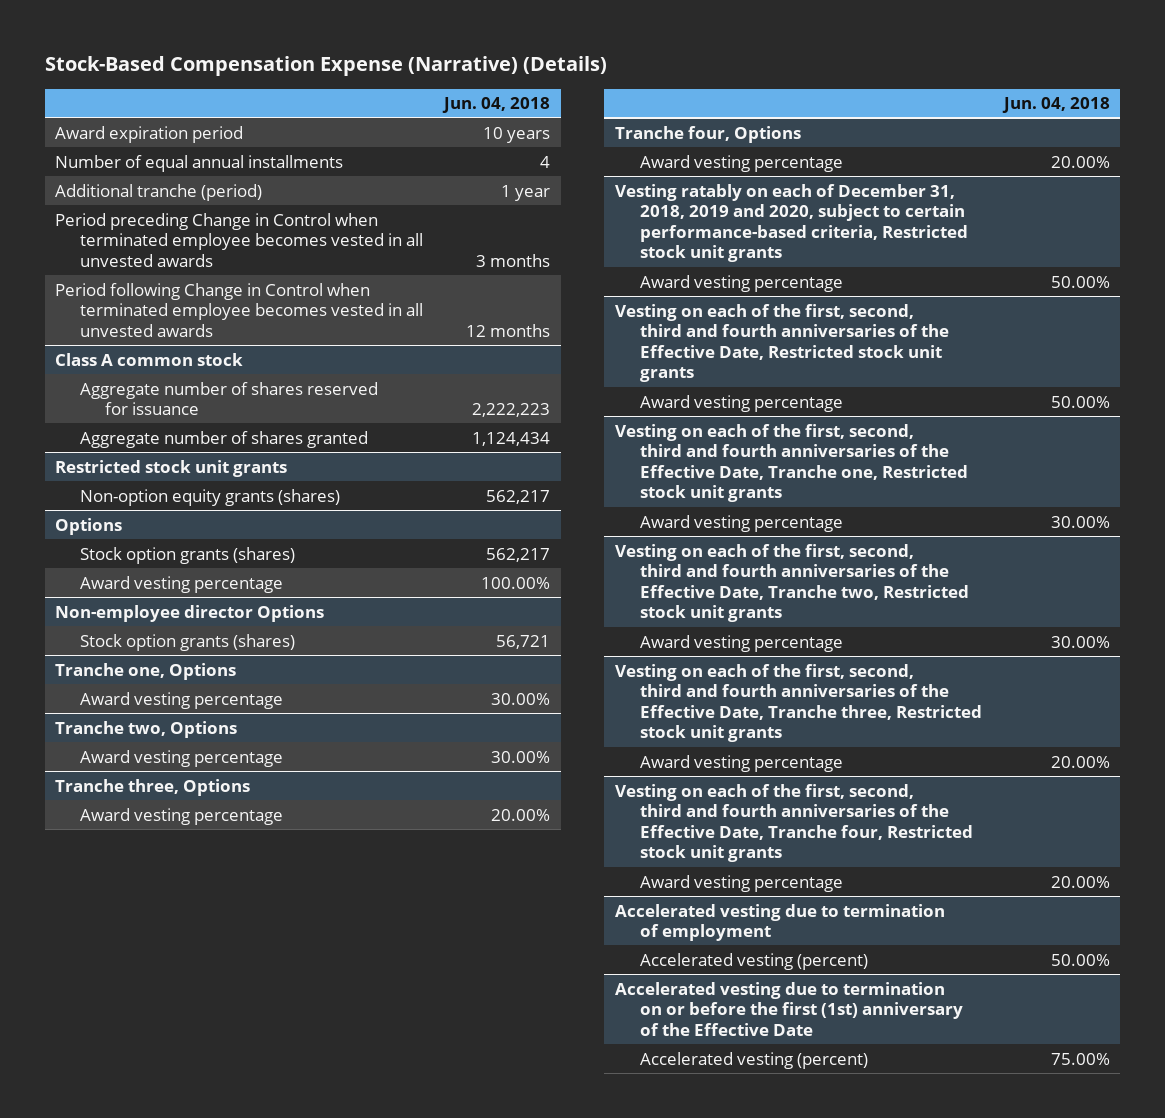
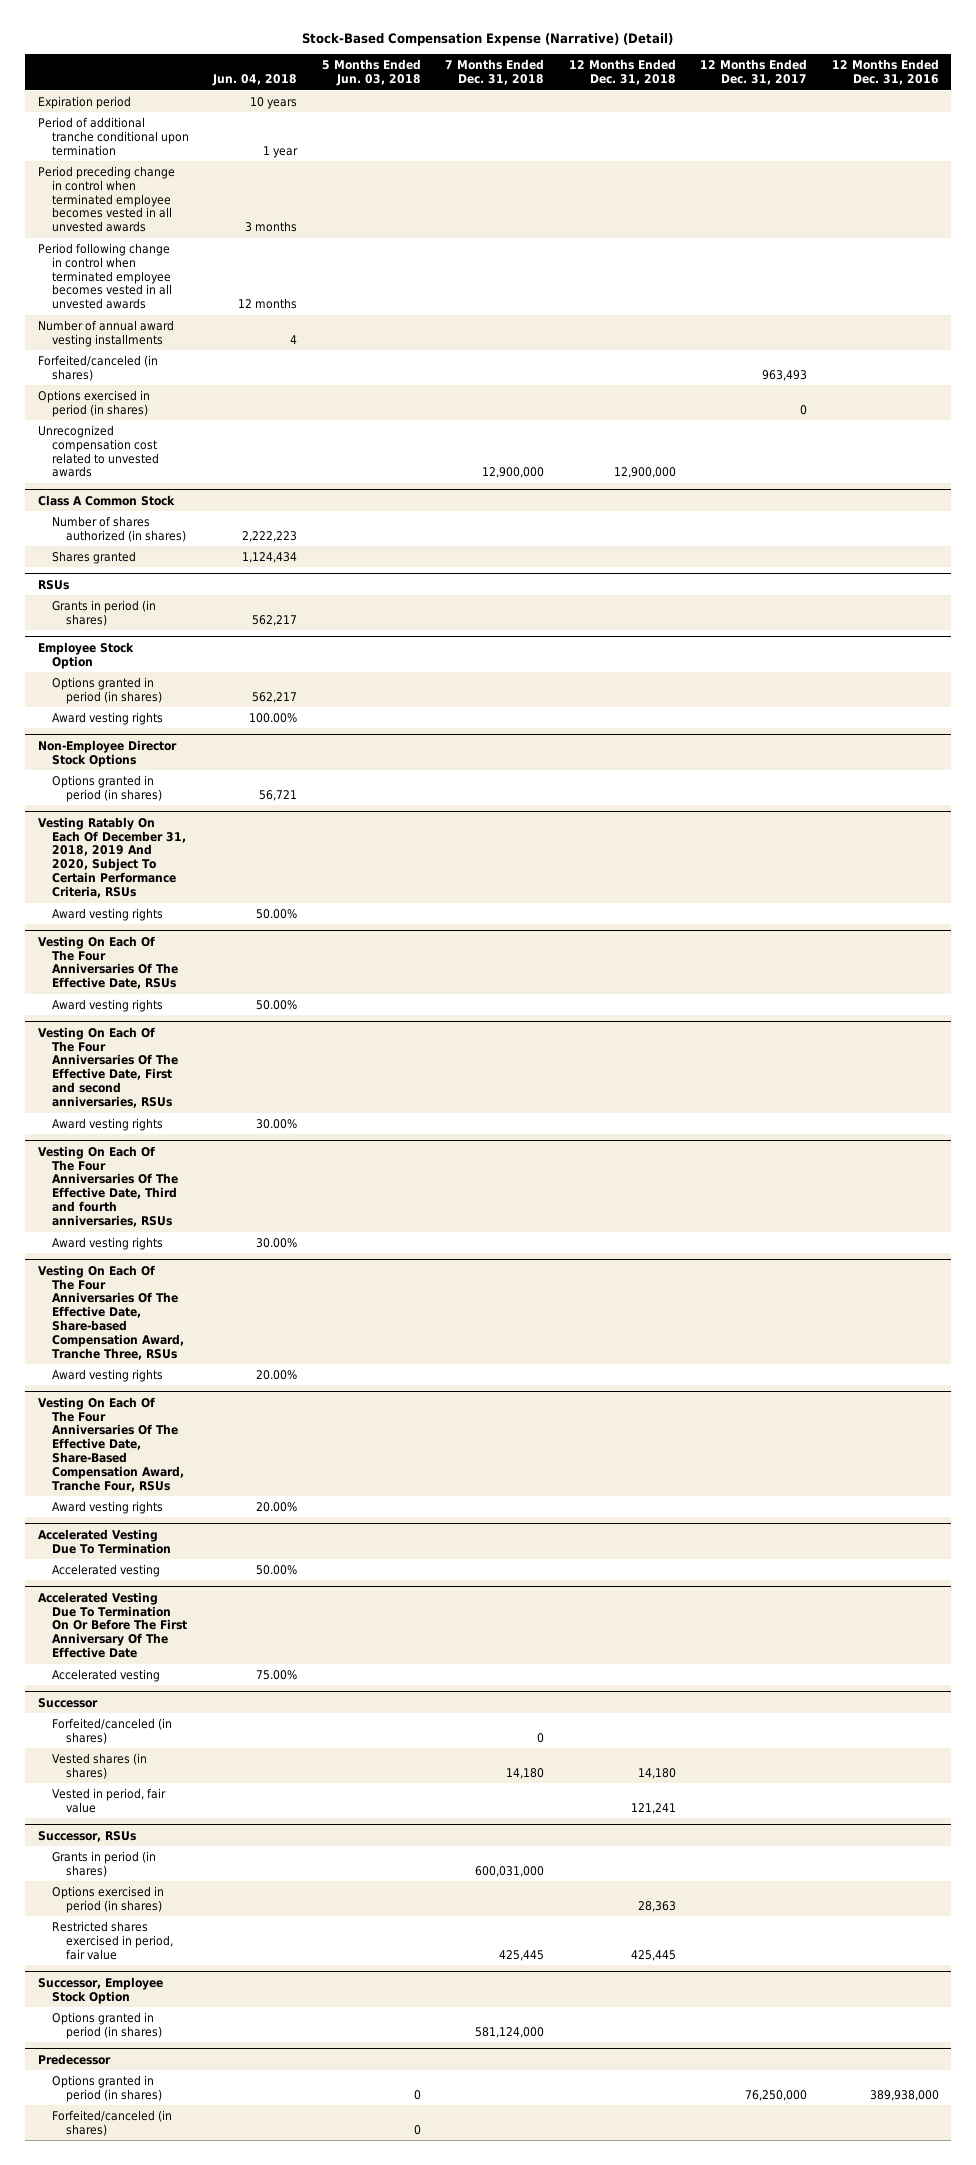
- Stock-Based Compensation Expense (Narrative) (Details)
+ Stock-Based Compensation Expense (Narrative) (Detail)
- | Jun. 04, 2018
+ | Jun. 04, 2018 | 5 Months Ended Jun. 03, 2018 | 7 Months Ended Dec. 31, 2018 | 12 Months Ended Dec. 31, 2018 | 12 Months Ended Dec. 31, 2017 | 12 Months Ended Dec. 31, 2016
- Award expiration period | 10 years
- Number of equal annual installments | 4
- Additional tranche (period) | 1 year
- Period preceding Change in Control when terminated employee becomes vested in all unvested awards | 3 months
- Period following Change in Control when terminated employee becomes vested in all unvested awards | 12 months
- Class A common stock
- Aggregate number of shares reserved for issuance | 2,222,223
- Aggregate number of shares granted | 1,124,434
- Restricted stock unit grants
- Non-option equity grants (shares) | 562,217
- Options
- Stock option grants (shares) | 562,217
- Award vesting percentage | 100.00%
- Non-employee director Options
- Stock option grants (shares) | 56,721
- Tranche one, Options
- Award vesting percentage | 30.00%
- Tranche two, Options
- Award vesting percentage | 30.00%
- Tranche three, Options
- Award vesting percentage | 20.00%
- Tranche four, Options
- Award vesting percentage | 20.00%
- Vesting ratably on each of December 31, 2018, 2019 and 2020, subject to certain performance-based criteria, Restricted stock unit grants
- Award vesting percentage | 50.00%
- Vesting on each of the first, second, third and fourth anniversaries of the Effective Date, Restricted stock unit grants
- Award vesting percentage | 50.00%
- Vesting on each of the first, second, third and fourth anniversaries of the Effective Date, Tranche one, Restricted stock unit grants
- Award vesting percentage | 30.00%
- Vesting on each of the first, second, third and fourth anniversaries of the Effective Date, Tranche two, Restricted stock unit grants
- Award vesting percentage | 30.00%
- Vesting on each of the first, second, third and fourth anniversaries of the Effective Date, Tranche three, Restricted stock unit grants
- Award vesting percentage | 20.00%
- Vesting on each of the first, second, third and fourth anniversaries of the Effective Date, Tranche four, Restricted stock unit grants
- Award vesting percentage | 20.00%
- Accelerated vesting due to termination of employment
- Accelerated vesting (percent) | 50.00%
- Accelerated vesting due to termination on or before the first (1st) anniversary of the Effective Date
- Accelerated vesting (percent) | 75.00%
+ Expiration period | 10 years | | | | |
+ Period of additional tranche conditional upon termination | 1 year | | | | |
+ Period preceding change in control when terminated employee becomes vested in all unvested awards | 3 months | | | | |
+ Period following change in control when terminated employee becomes vested in all unvested awards | 12 months | | | | |
+ Number of annual award vesting installments | 4 | | | | |
+ Forfeited/canceled (in shares) | | | | | 963,493 |
+ Options exercised in period (in shares) | | | | | 0 |
+ Unrecognized compensation cost related to unvested awards | | | 12,900,000 | 12,900,000 | |
+ Class A Common Stock
+ Number of shares authorized (in shares) | 2,222,223 | | | | |
+ Shares granted | 1,124,434 | | | | |
+ RSUs
+ Grants in period (in shares) | 562,217 | | | | |
+ Employee Stock Option
+ Options granted in period (in shares) | 562,217 | | | | |
+ Award vesting rights | 100.00% | | | | |
+ Non-Employee Director Stock Options
+ Options granted in period (in shares) | 56,721 | | | | |
+ Vesting Ratably On Each Of December 31, 2018, 2019 And 2020, Subject To Certain Performance Criteria, RSUs
+ Award vesting rights | 50.00% | | | | |
+ Vesting On Each Of The Four Anniversaries Of The Effective Date, RSUs
+ Award vesting rights | 50.00% | | | | |
+ Vesting On Each Of The Four Anniversaries Of The Effective Date, First and second anniversaries, RSUs
+ Award vesting rights | 30.00% | | | | |
+ Vesting On Each Of The Four Anniversaries Of The Effective Date, Third and fourth anniversaries, RSUs
+ Award vesting rights | 30.00% | | | | |
+ Vesting On Each Of The Four Anniversaries Of The Effective Date, Share-based Compensation Award, Tranche Three, RSUs
+ Award vesting rights | 20.00% | | | | |
+ Vesting On Each Of The Four Anniversaries Of The Effective Date, Share-Based Compensation Award, Tranche Four, RSUs
+ Award vesting rights | 20.00% | | | | |
+ Accelerated Vesting Due To Termination
+ Accelerated vesting | 50.00% | | | | |
+ Accelerated Vesting Due To Termination On Or Before The First Anniversary Of The Effective Date
+ Accelerated vesting | 75.00% | | | | |
+ Successor
+ Forfeited/canceled (in shares) | | | 0 | | |
+ Vested shares (in shares) | | | 14,180 | 14,180 | |
+ Vested in period, fair value | | | | 121,241 | |
+ Successor, RSUs
+ Grants in period (in shares) | | | 600,031,000 | | |
+ Options exercised in period (in shares) | | | | 28,363 | |
+ Restricted shares exercised in period, fair value | | | 425,445 | 425,445 | |
+ Successor, Employee Stock Option
+ Options granted in period (in shares) | | | 581,124,000 | | |
+ Predecessor
+ Options granted in period (in shares) | | 0 | | | 76,250,000 | 389,938,000
+ Forfeited/canceled (in shares) | | 0 | | | |

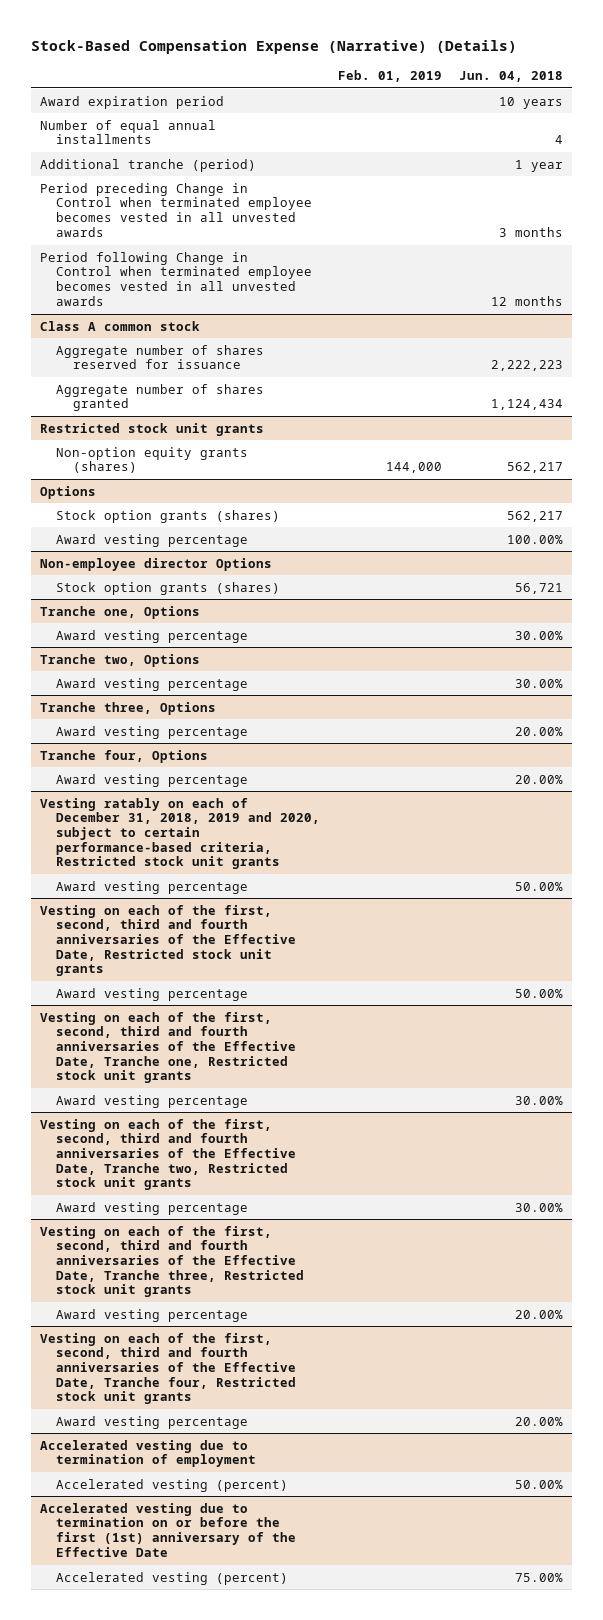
- Stock-Based Compensation Expense (Narrative) (Detail)
+ Stock-Based Compensation Expense (Narrative) (Details)
- | Jun. 04, 2018 | 5 Months Ended Jun. 03, 2018 | 7 Months Ended Dec. 31, 2018 | 12 Months Ended Dec. 31, 2018 | 12 Months Ended Dec. 31, 2017 | 12 Months Ended Dec. 31, 2016
+ | Feb. 01, 2019 | Jun. 04, 2018
- Expiration period | 10 years | | | | |
- Period of additional tranche conditional upon termination | 1 year | | | | |
- Period preceding change in control when terminated employee becomes vested in all unvested awards | 3 months | | | | |
- Period following change in control when terminated employee becomes vested in all unvested awards | 12 months | | | | |
- Number of annual award vesting installments | 4 | | | | |
- Forfeited/canceled (in shares) | | | | | 963,493 |
- Options exercised in period (in shares) | | | | | 0 |
- Unrecognized compensation cost related to unvested awards | | | 12,900,000 | 12,900,000 | |
- Class A Common Stock
- Number of shares authorized (in shares) | 2,222,223 | | | | |
- Shares granted | 1,124,434 | | | | |
- RSUs
- Grants in period (in shares) | 562,217 | | | | |
- Employee Stock Option
- Options granted in period (in shares) | 562,217 | | | | |
- Award vesting rights | 100.00% | | | | |
- Non-Employee Director Stock Options
- Options granted in period (in shares) | 56,721 | | | | |
- Vesting Ratably On Each Of December 31, 2018, 2019 And 2020, Subject To Certain Performance Criteria, RSUs
- Award vesting rights | 50.00% | | | | |
- Vesting On Each Of The Four Anniversaries Of The Effective Date, RSUs
- Award vesting rights | 50.00% | | | | |
- Vesting On Each Of The Four Anniversaries Of The Effective Date, First and second anniversaries, RSUs
- Award vesting rights | 30.00% | | | | |
- Vesting On Each Of The Four Anniversaries Of The Effective Date, Third and fourth anniversaries, RSUs
- Award vesting rights | 30.00% | | | | |
- Vesting On Each Of The Four Anniversaries Of The Effective Date, Share-based Compensation Award, Tranche Three, RSUs
- Award vesting rights | 20.00% | | | | |
- Vesting On Each Of The Four Anniversaries Of The Effective Date, Share-Based Compensation Award, Tranche Four, RSUs
- Award vesting rights | 20.00% | | | | |
- Accelerated Vesting Due To Termination
- Accelerated vesting | 50.00% | | | | |
- Accelerated Vesting Due To Termination On Or Before The First Anniversary Of The Effective Date
- Accelerated vesting | 75.00% | | | | |
- Successor
- Forfeited/canceled (in shares) | | | 0 | | |
- Vested shares (in shares) | | | 14,180 | 14,180 | |
- Vested in period, fair value | | | | 121,241 | |
- Successor, RSUs
- Grants in period (in shares) | | | 600,031,000 | | |
- Options exercised in period (in shares) | | | | 28,363 | |
- Restricted shares exercised in period, fair value | | | 425,445 | 425,445 | |
- Successor, Employee Stock Option
- Options granted in period (in shares) | | | 581,124,000 | | |
- Predecessor
- Options granted in period (in shares) | | 0 | | | 76,250,000 | 389,938,000
- Forfeited/canceled (in shares) | | 0 | | | |
+ Award expiration period | | 10 years
+ Number of equal annual installments | | 4
+ Additional tranche (period) | | 1 year
+ Period preceding Change in Control when terminated employee becomes vested in all unvested awards | | 3 months
+ Period following Change in Control when terminated employee becomes vested in all unvested awards | | 12 months
+ Class A common stock
+ Aggregate number of shares reserved for issuance | | 2,222,223
+ Aggregate number of shares granted | | 1,124,434
+ Restricted stock unit grants
+ Non-option equity grants (shares) | 144,000 | 562,217
+ Options
+ Stock option grants (shares) | | 562,217
+ Award vesting percentage | | 100.00%
+ Non-employee director Options
+ Stock option grants (shares) | | 56,721
+ Tranche one, Options
+ Award vesting percentage | | 30.00%
+ Tranche two, Options
+ Award vesting percentage | | 30.00%
+ Tranche three, Options
+ Award vesting percentage | | 20.00%
+ Tranche four, Options
+ Award vesting percentage | | 20.00%
+ Vesting ratably on each of December 31, 2018, 2019 and 2020, subject to certain performance-based criteria, Restricted stock unit grants
+ Award vesting percentage | | 50.00%
+ Vesting on each of the first, second, third and fourth anniversaries of the Effective Date, Restricted stock unit grants
+ Award vesting percentage | | 50.00%
+ Vesting on each of the first, second, third and fourth anniversaries of the Effective Date, Tranche one, Restricted stock unit grants
+ Award vesting percentage | | 30.00%
+ Vesting on each of the first, second, third and fourth anniversaries of the Effective Date, Tranche two, Restricted stock unit grants
+ Award vesting percentage | | 30.00%
+ Vesting on each of the first, second, third and fourth anniversaries of the Effective Date, Tranche three, Restricted stock unit grants
+ Award vesting percentage | | 20.00%
+ Vesting on each of the first, second, third and fourth anniversaries of the Effective Date, Tranche four, Restricted stock unit grants
+ Award vesting percentage | | 20.00%
+ Accelerated vesting due to termination of employment
+ Accelerated vesting (percent) | | 50.00%
+ Accelerated vesting due to termination on or before the first (1st) anniversary of the Effective Date
+ Accelerated vesting (percent) | | 75.00%

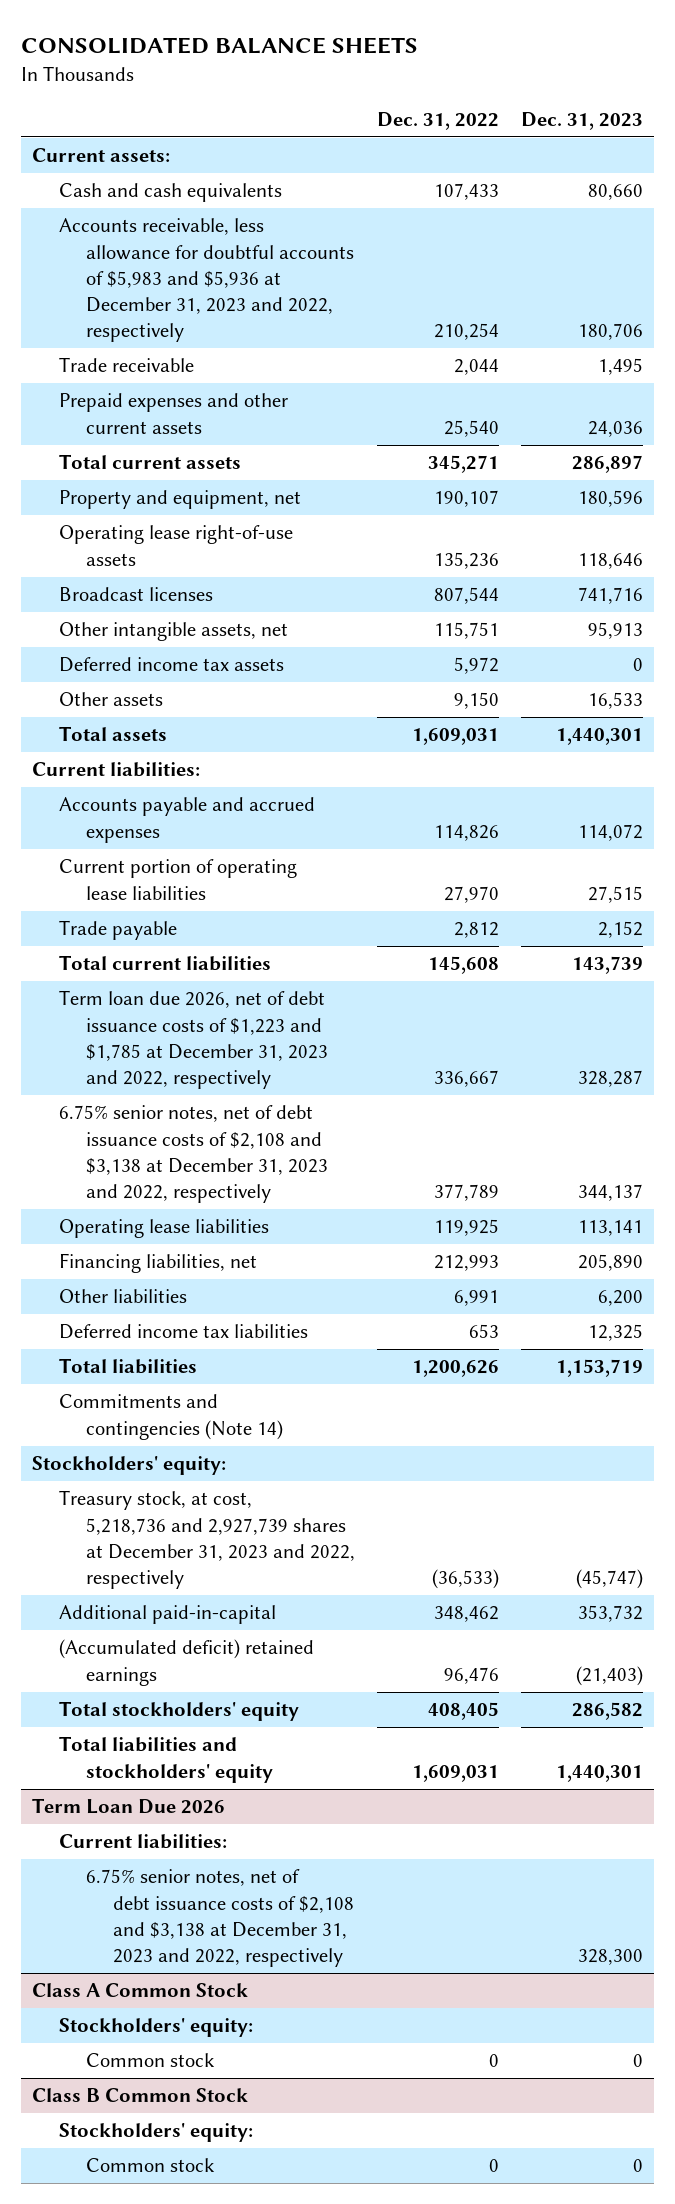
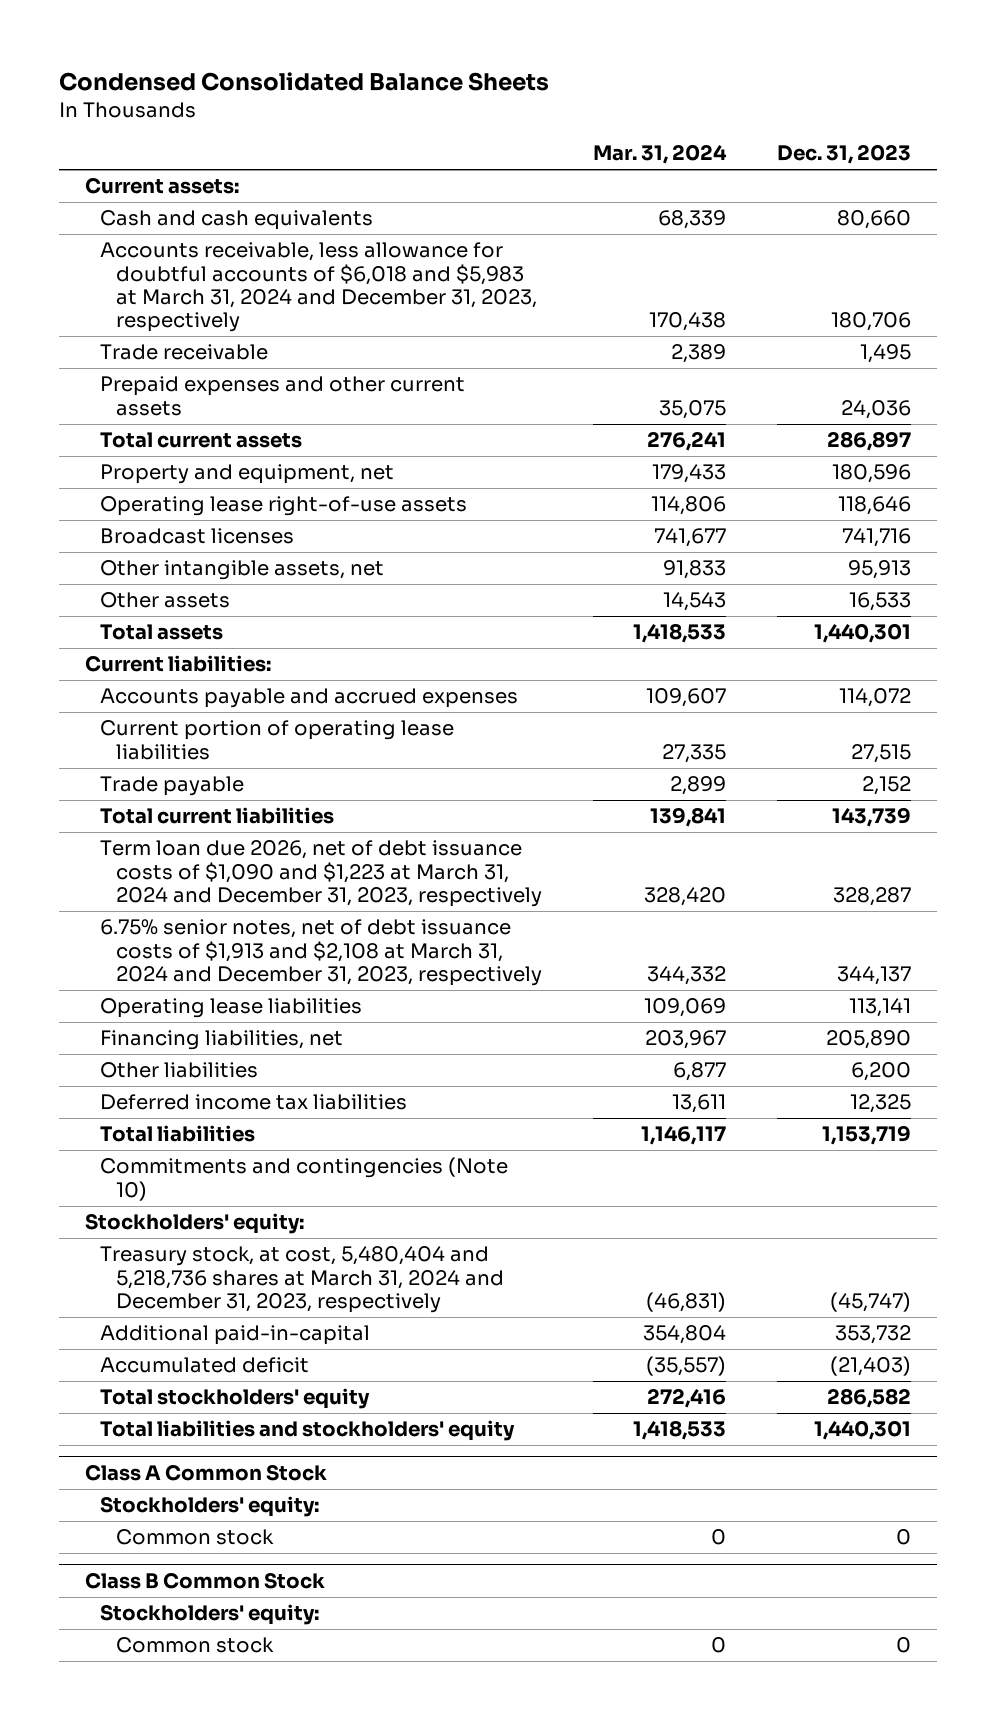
- CONSOLIDATED BALANCE SHEETS
+ Condensed Consolidated Balance Sheets
- | Dec. 31, 2022 | Dec. 31, 2023
+ | Mar. 31, 2024 | Dec. 31, 2023
- Accounts receivable, less allowance for doubtful accounts of $5,983 and $5,936 at December 31, 2023 and 2022, respectively | 210,254 | 180,706
+ Accounts receivable, less allowance for doubtful accounts of $6,018 and $5,983 at March 31, 2024 and December 31, 2023, respectively | 170,438 | 180,706
- Deferred income tax assets | 5,972 | 0
- Term loan due 2026, net of debt issuance costs of $1,223 and $1,785 at December 31, 2023 and 2022, respectively | 336,667 | 328,287
- 6.75% senior notes, net of debt issuance costs of $2,108 and $3,138 at December 31, 2023 and 2022, respectively | 377,789 | 344,137
+ Term loan due 2026, net of debt issuance costs of $1,090 and $1,223 at March 31, 2024 and December 31, 2023, respectively | 328,420 | 328,287
+ 6.75% senior notes, net of debt issuance costs of $1,913 and $2,108 at March 31, 2024 and December 31, 2023, respectively | 344,332 | 344,137
- Commitments and contingencies (Note 14)
+ Commitments and contingencies (Note 10)
- Treasury stock, at cost, 5,218,736 and 2,927,739 shares at December 31, 2023 and 2022, respectively | (36,533) | (45,747)
+ Treasury stock, at cost, 5,480,404 and 5,218,736 shares at March 31, 2024 and December 31, 2023, respectively | (46,831) | (45,747)
- (Accumulated deficit) retained earnings | 96,476 | (21,403)
+ Accumulated deficit | (35,557) | (21,403)
- Term Loan Due 2026
- Current liabilities:
- 6.75% senior notes, net of debt issuance costs of $2,108 and $3,138 at December 31, 2023 and 2022, respectively | | 328,300

